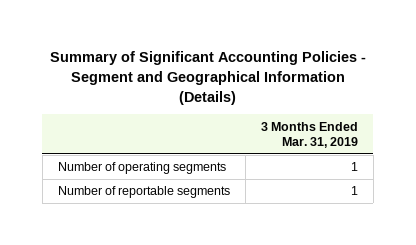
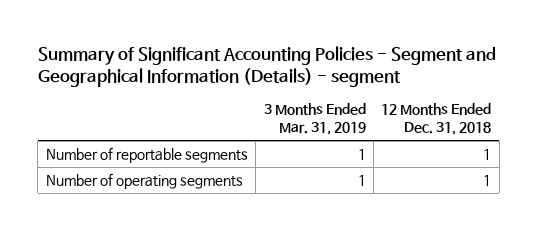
- Summary of Significant Accounting Policies - Segment and Geographical Information (Details)
+ Summary of Significant Accounting Policies - Segment and Geographical Information (Details) - segment
- | 3 Months Ended Mar. 31, 2019
+ | 3 Months Ended Mar. 31, 2019 | 12 Months Ended Dec. 31, 2018
moved down: Number of operating segments | 1 | 1

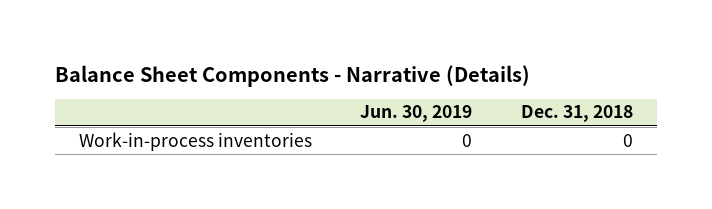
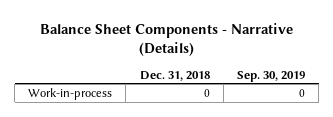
- | Jun. 30, 2019 | Dec. 31, 2018
+ | Dec. 31, 2018 | Sep. 30, 2019
- Work-in-process inventories | 0 | 0
+ Work-in-process | 0 | 0

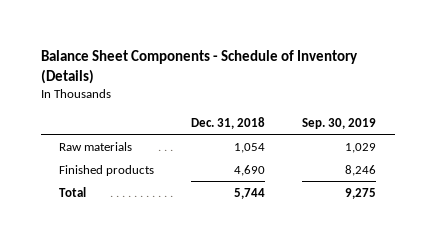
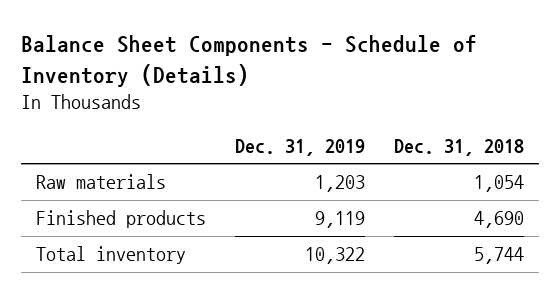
- | Dec. 31, 2018 | Sep. 30, 2019
+ | Dec. 31, 2019 | Dec. 31, 2018
- Total | 5,744 | 9,275
+ Total inventory | 10,322 | 5,744

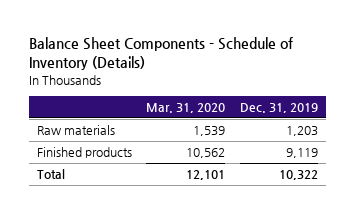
- | Dec. 31, 2019 | Dec. 31, 2018
+ | Mar. 31, 2020 | Dec. 31, 2019
- Total inventory | 10,322 | 5,744
+ Total | 12,101 | 10,322

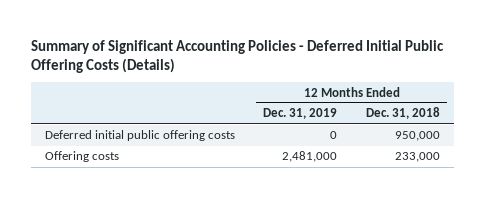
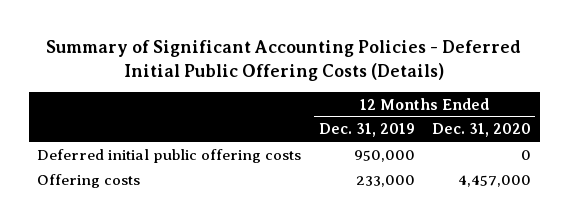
- | 12 Months Ended Dec. 31, 2019 | 12 Months Ended Dec. 31, 2018
+ | 12 Months Ended Dec. 31, 2019 | 12 Months Ended Dec. 31, 2020
- Deferred initial public offering costs | 0 | 950,000
- Offering costs | 2,481,000 | 233,000
+ Deferred initial public offering costs | 950,000 | 0
+ Offering costs | 233,000 | 4,457,000

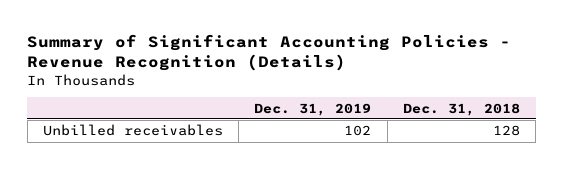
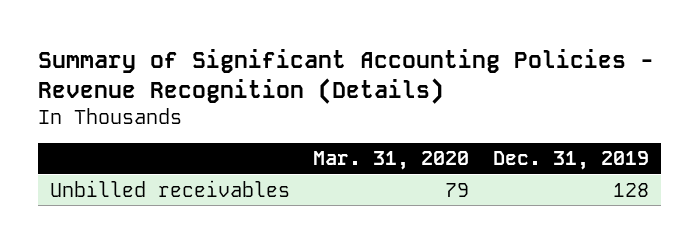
- | Dec. 31, 2019 | Dec. 31, 2018
+ | Mar. 31, 2020 | Dec. 31, 2019
- Unbilled receivables | 102 | 128
+ Unbilled receivables | 79 | 128

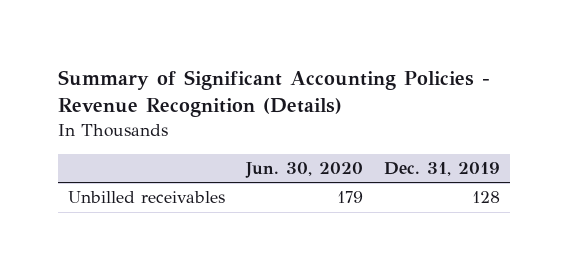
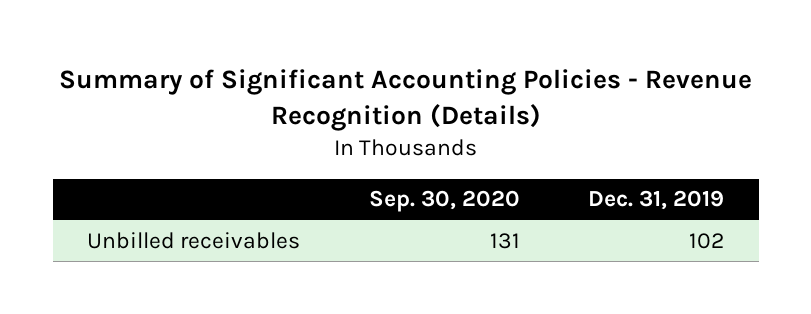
- | Jun. 30, 2020 | Dec. 31, 2019
+ | Sep. 30, 2020 | Dec. 31, 2019
- Unbilled receivables | 179 | 128
+ Unbilled receivables | 131 | 102

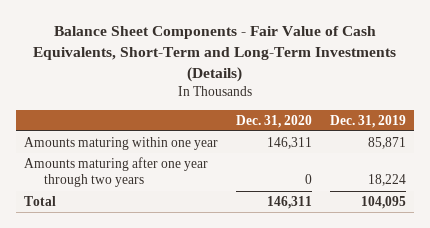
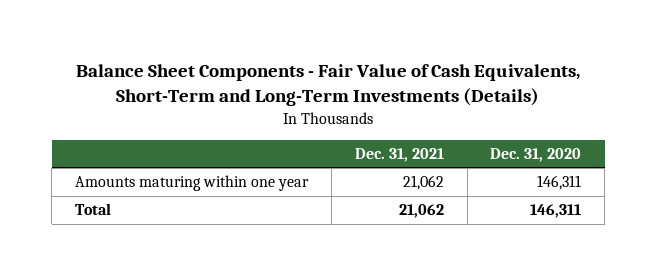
- | Dec. 31, 2020 | Dec. 31, 2019
+ | Dec. 31, 2021 | Dec. 31, 2020
- Amounts maturing after one year through two years | 0 | 18,224

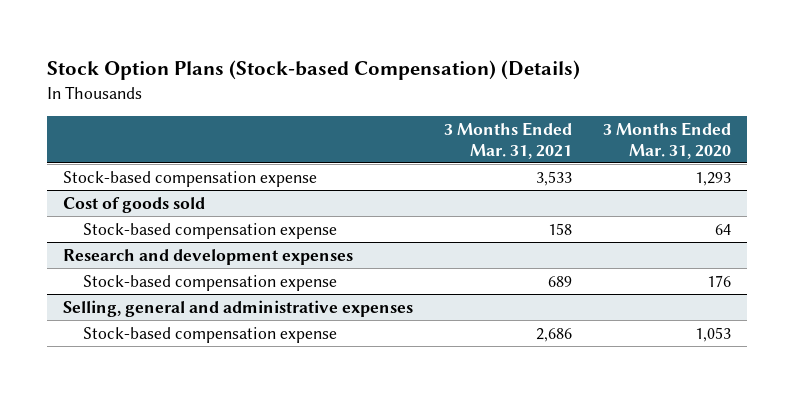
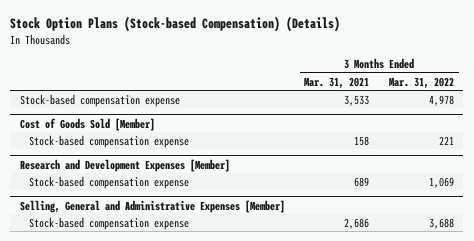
- | 3 Months Ended Mar. 31, 2021 | 3 Months Ended Mar. 31, 2020
+ | 3 Months Ended Mar. 31, 2021 | 3 Months Ended Mar. 31, 2022
- Cost of goods sold
+ Cost of Goods Sold [Member]
- Research and development expenses
+ Research and Development Expenses [Member]
- Selling, general and administrative expenses
+ Selling, General and Administrative Expenses [Member]

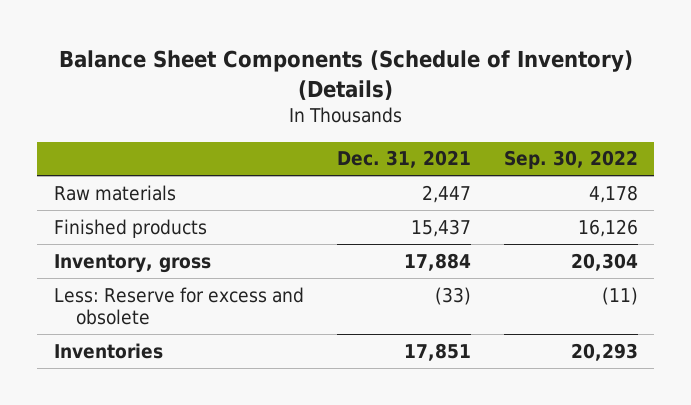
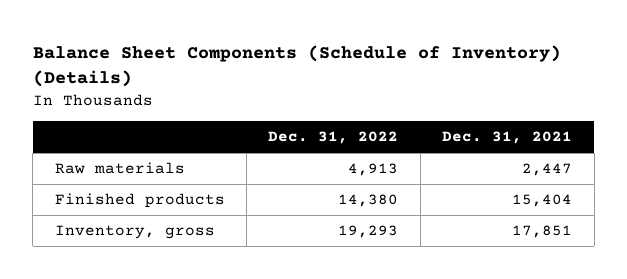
- | Dec. 31, 2021 | Sep. 30, 2022
+ | Dec. 31, 2022 | Dec. 31, 2021
- Finished products | 15,437 | 16,126
- Inventory, gross | 17,884 | 20,304
- Less: Reserve for excess and obsolete | (33) | (11)
- Inventories | 17,851 | 20,293
+ Finished products | 14,380 | 15,404
+ Inventory, gross | 19,293 | 17,851

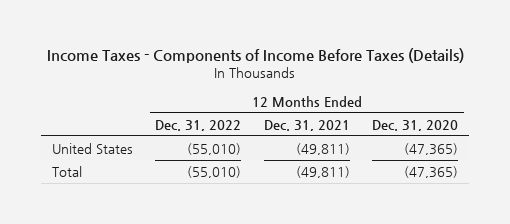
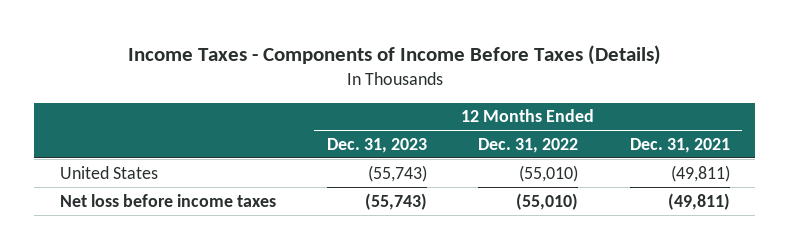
- | 12 Months Ended Dec. 31, 2022 | 12 Months Ended Dec. 31, 2021 | 12 Months Ended Dec. 31, 2020
+ | 12 Months Ended Dec. 31, 2023 | 12 Months Ended Dec. 31, 2022 | 12 Months Ended Dec. 31, 2021
- Total | (55,010) | (49,811) | (47,365)
+ Net loss before income taxes | (55,743) | (55,010) | (49,811)

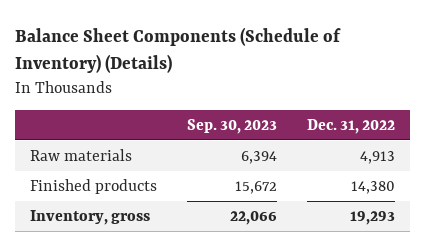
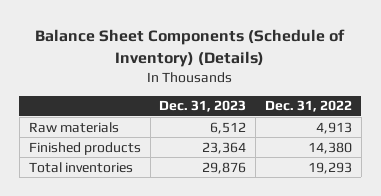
- | Sep. 30, 2023 | Dec. 31, 2022
+ | Dec. 31, 2023 | Dec. 31, 2022
- Inventory, gross | 22,066 | 19,293
+ Total inventories | 29,876 | 19,293

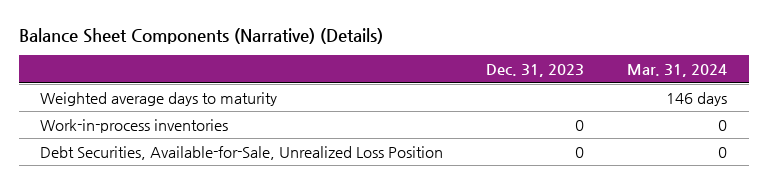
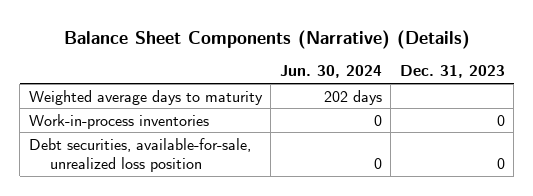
- | Dec. 31, 2023 | Mar. 31, 2024
+ | Jun. 30, 2024 | Dec. 31, 2023
- Debt Securities, Available-for-Sale, Unrealized Loss Position | 0 | 0
+ Debt securities, available-for-sale, unrealized loss position | 0 | 0

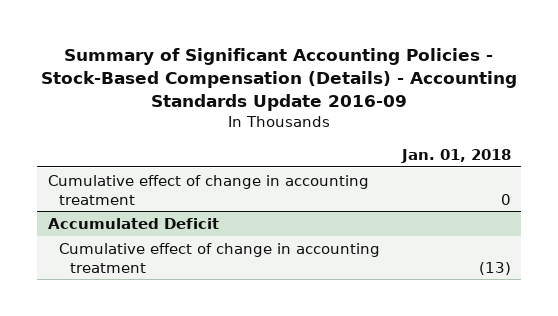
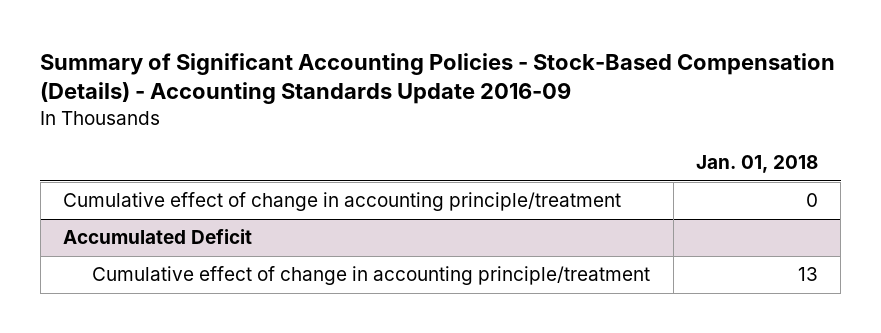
- Cumulative effect of change in accounting treatment | 0
+ Cumulative effect of change in accounting principle/treatment | 0
@ Accumulated Deficit
- Cumulative effect of change in accounting treatment | (13)
+ Cumulative effect of change in accounting principle/treatment | 13

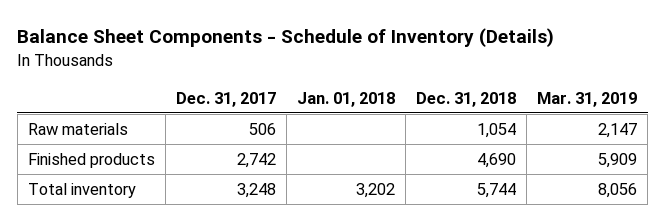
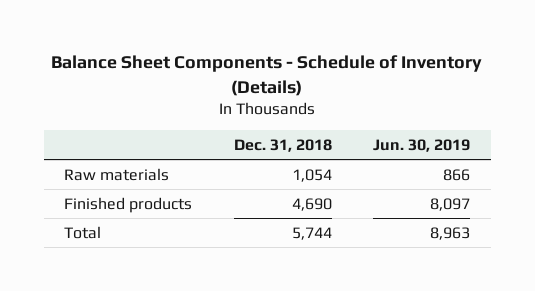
- | Dec. 31, 2017 | Jan. 01, 2018 | Dec. 31, 2018 | Mar. 31, 2019
+ | Dec. 31, 2018 | Jun. 30, 2019
- Total inventory | 3,248 | 3,202 | 5,744 | 8,056
+ Total | 5,744 | 8,963

